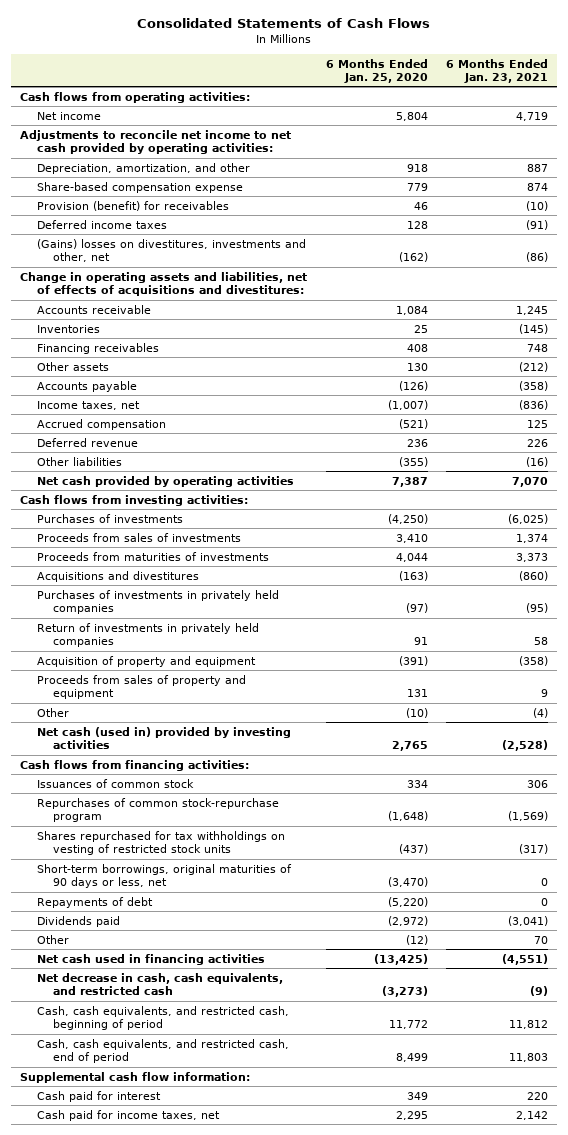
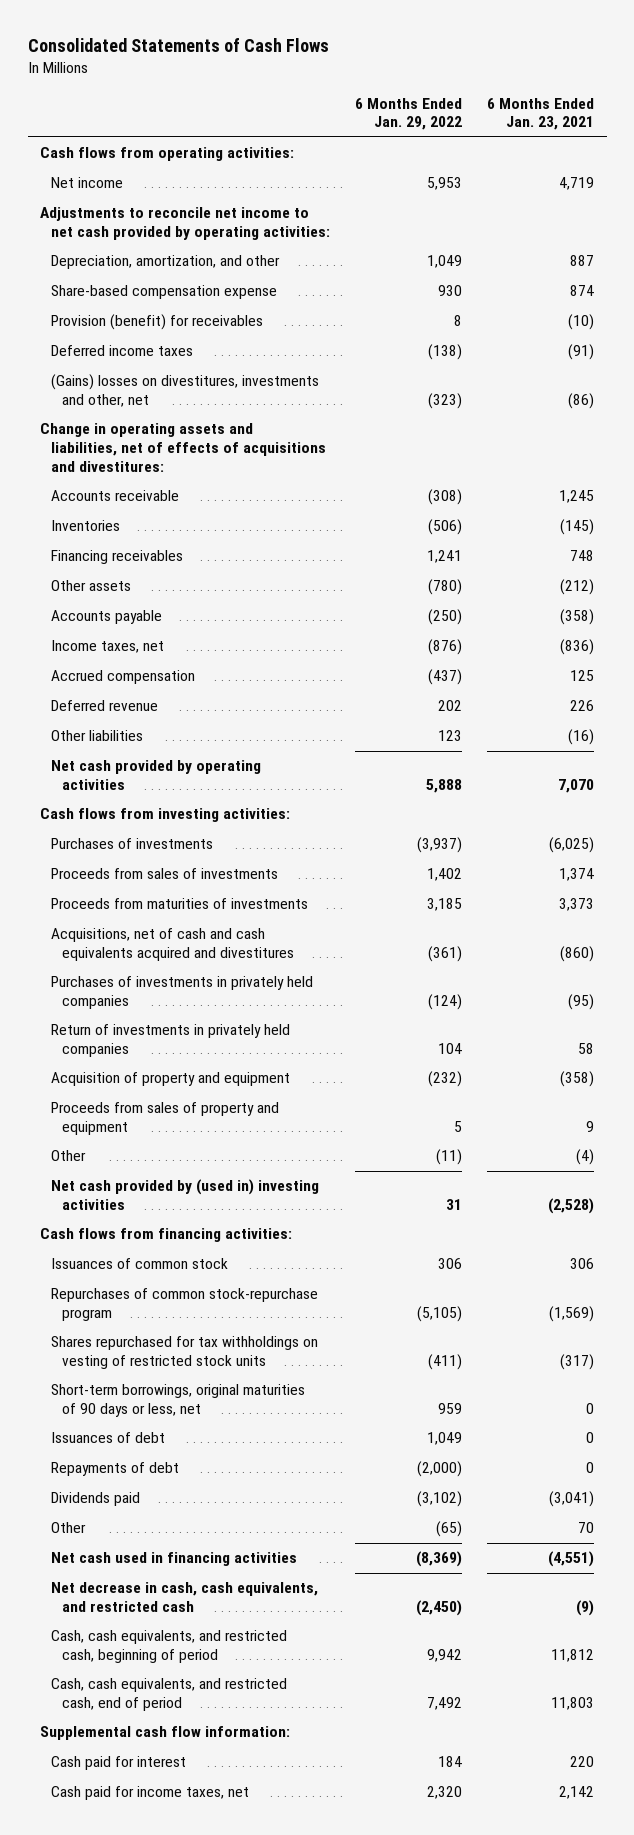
- | 6 Months Ended Jan. 25, 2020 | 6 Months Ended Jan. 23, 2021
+ | 6 Months Ended Jan. 29, 2022 | 6 Months Ended Jan. 23, 2021
- Acquisitions and divestitures | (163) | (860)
+ Acquisitions, net of cash and cash equivalents acquired and divestitures | (361) | (860)
- Net cash (used in) provided by investing activities | 2,765 | (2,528)
+ Net cash provided by (used in) investing activities | 31 | (2,528)
+ Issuances of debt | 1,049 | 0

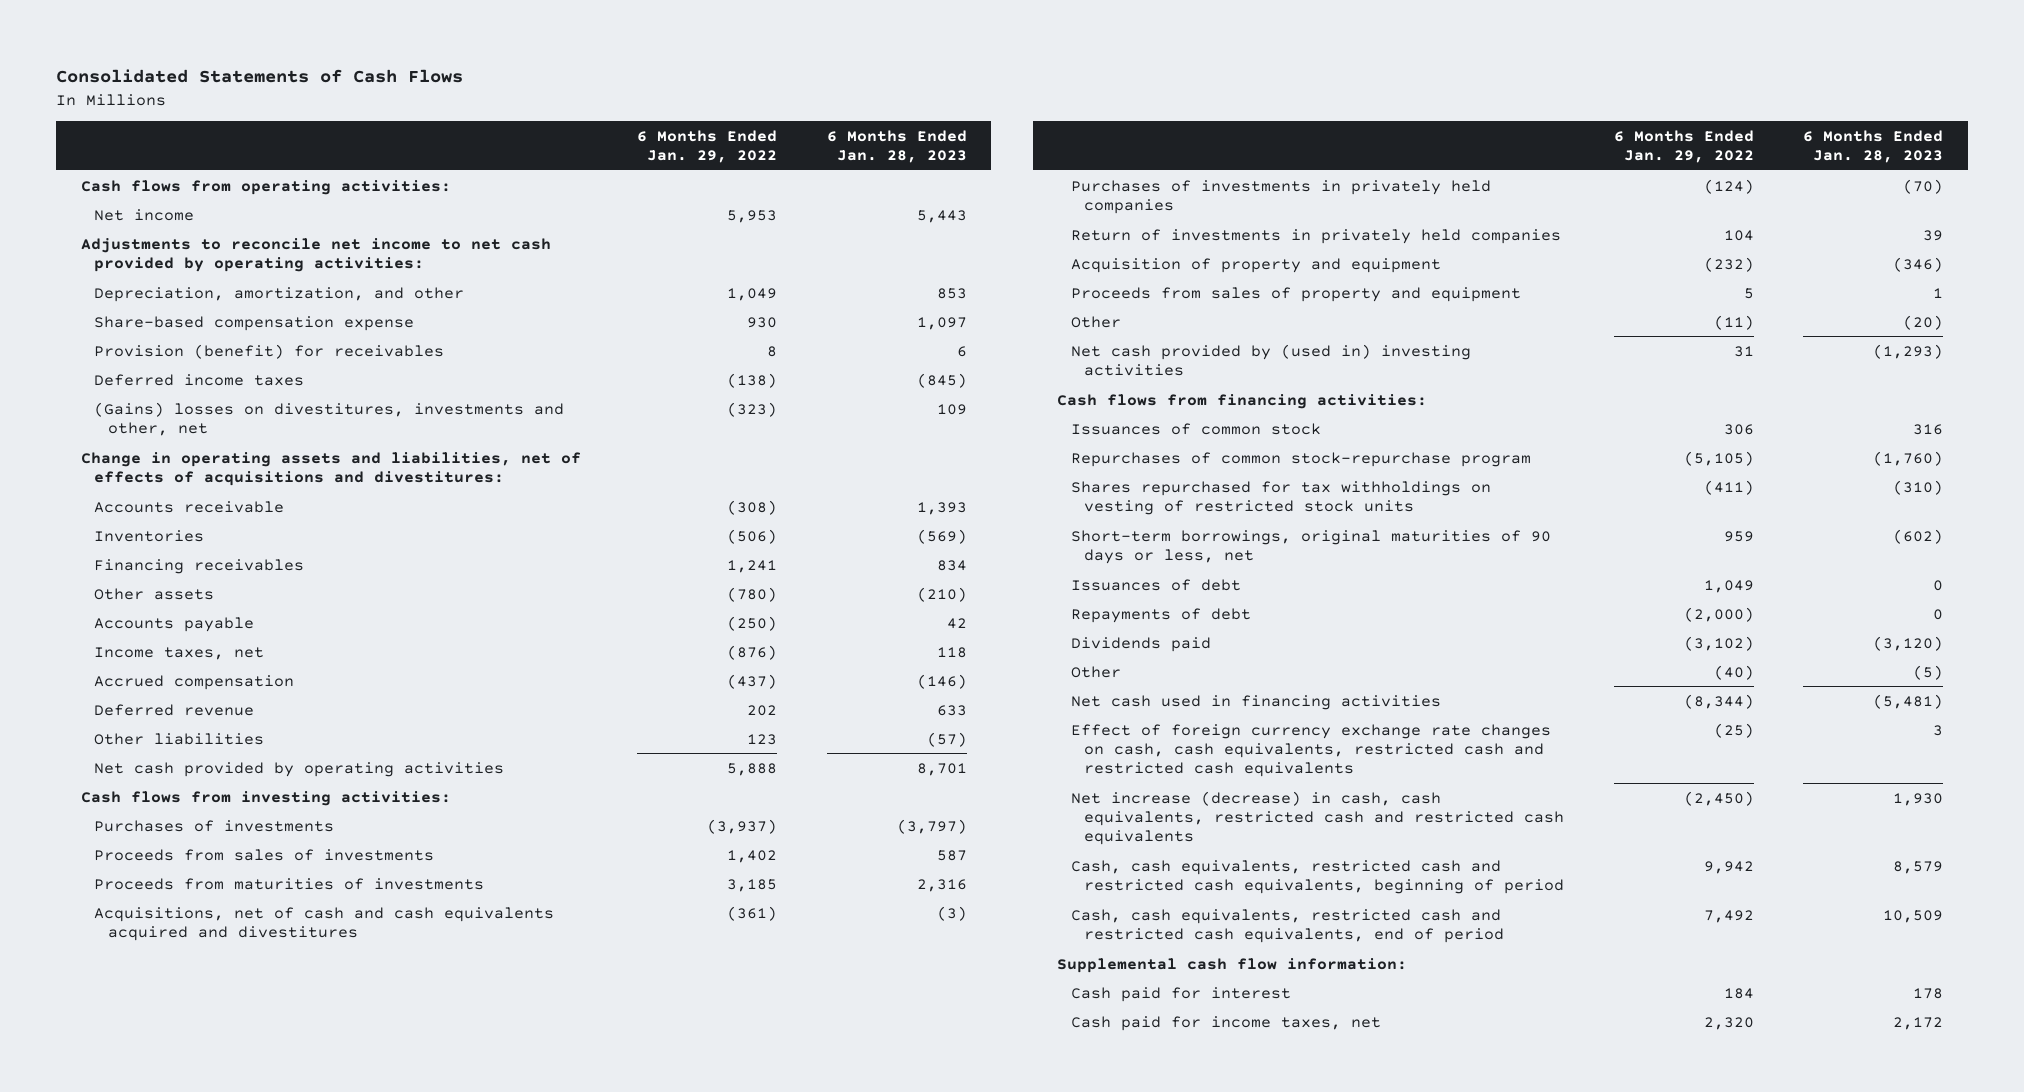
- | 6 Months Ended Jan. 29, 2022 | 6 Months Ended Jan. 23, 2021
+ | 6 Months Ended Jan. 29, 2022 | 6 Months Ended Jan. 28, 2023
- Other | (65) | 70
- Net cash used in financing activities | (8,369) | (4,551)
- Net decrease in cash, cash equivalents, and restricted cash | (2,450) | (9)
- Cash, cash equivalents, and restricted cash, beginning of period | 9,942 | 11,812
- Cash, cash equivalents, and restricted cash, end of period | 7,492 | 11,803
+ Other | (40) | (5)
+ Net cash used in financing activities | (8,344) | (5,481)
+ Effect of foreign currency exchange rate changes on cash, cash equivalents, restricted cash and restricted cash equivalents | (25) | 3
+ Net increase (decrease) in cash, cash equivalents, restricted cash and restricted cash equivalents | (2,450) | 1,930
+ Cash, cash equivalents, restricted cash and restricted cash equivalents, beginning of period | 9,942 | 8,579
+ Cash, cash equivalents, restricted cash and restricted cash equivalents, end of period | 7,492 | 10,509

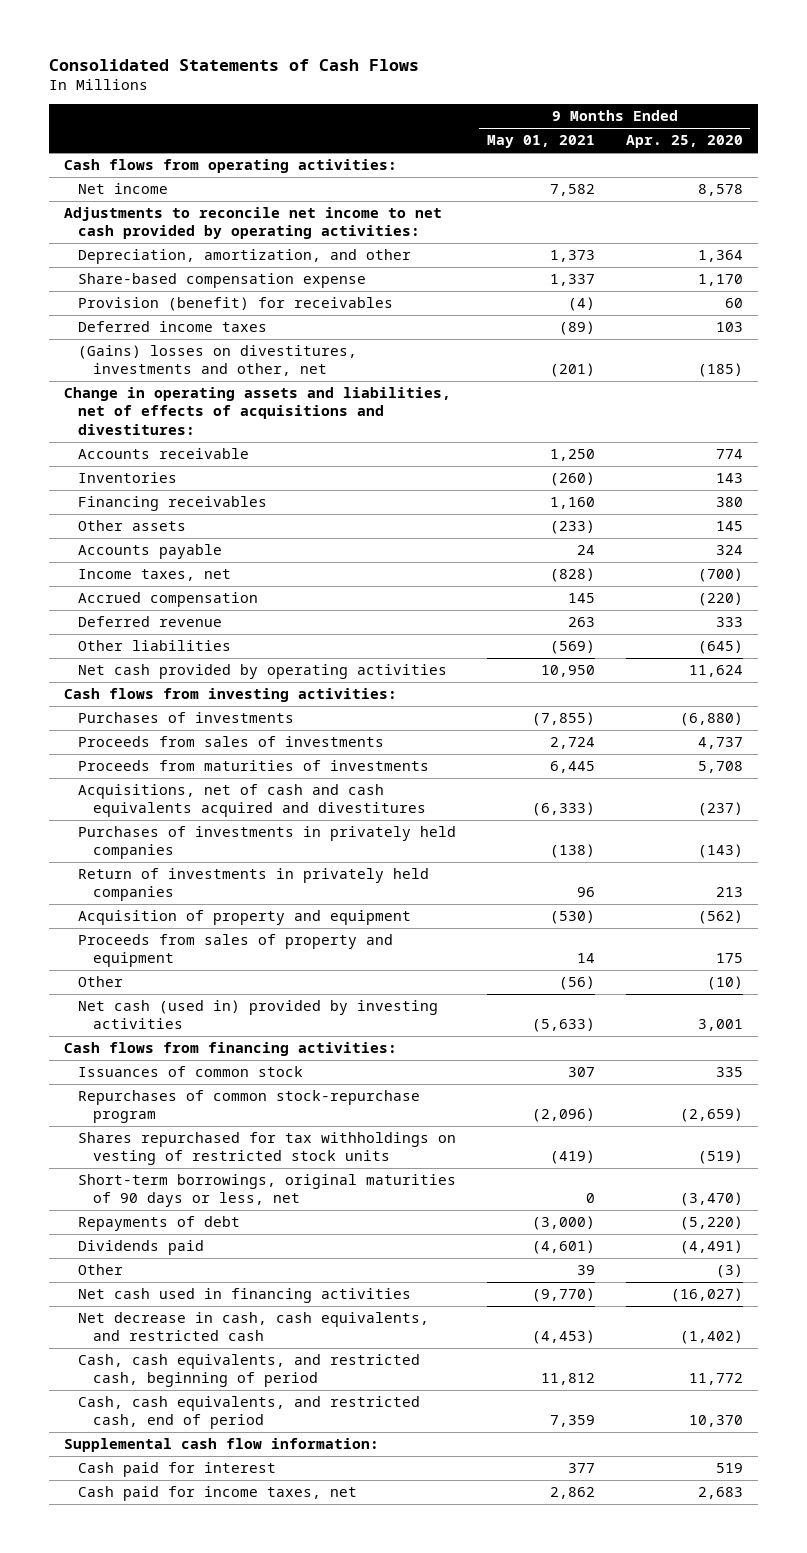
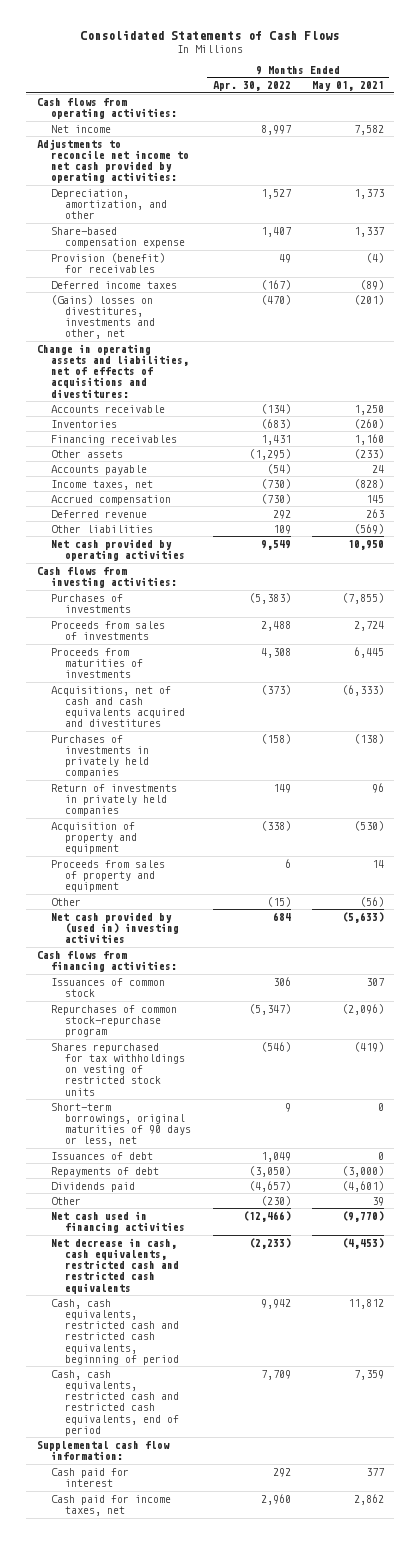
- | 9 Months Ended May 01, 2021 | 9 Months Ended Apr. 25, 2020
+ | 9 Months Ended Apr. 30, 2022 | 9 Months Ended May 01, 2021
- Net cash (used in) provided by investing activities | (5,633) | 3,001
+ Net cash provided by (used in) investing activities | 684 | (5,633)
+ Issuances of debt | 1,049 | 0
- Net decrease in cash, cash equivalents, and restricted cash | (4,453) | (1,402)
- Cash, cash equivalents, and restricted cash, beginning of period | 11,812 | 11,772
- Cash, cash equivalents, and restricted cash, end of period | 7,359 | 10,370
+ Net decrease in cash, cash equivalents, restricted cash and restricted cash equivalents | (2,233) | (4,453)
+ Cash, cash equivalents, restricted cash and restricted cash equivalents, beginning of period | 9,942 | 11,812
+ Cash, cash equivalents, restricted cash and restricted cash equivalents, end of period | 7,709 | 7,359

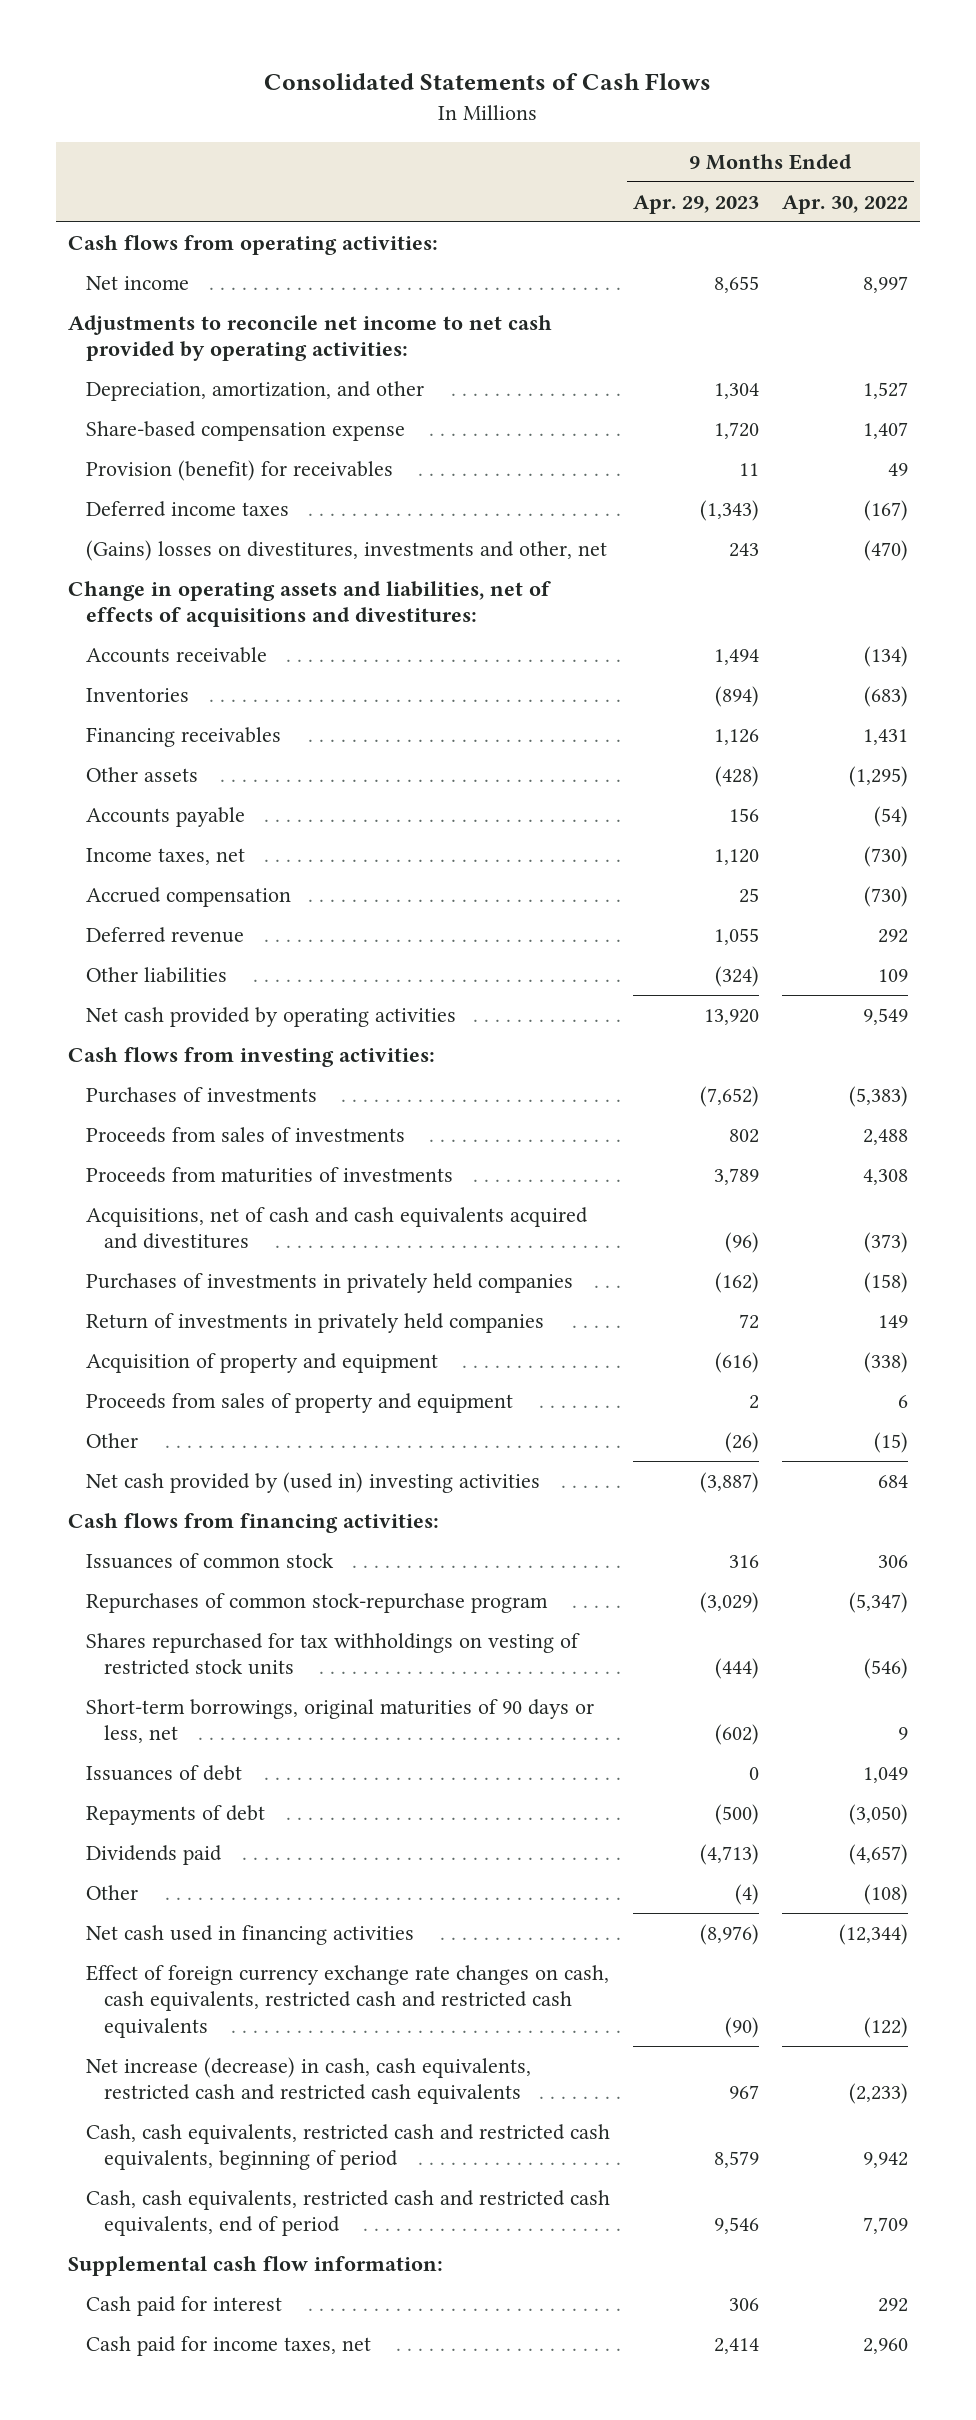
- | 9 Months Ended Apr. 30, 2022 | 9 Months Ended May 01, 2021
+ | 9 Months Ended Apr. 29, 2023 | 9 Months Ended Apr. 30, 2022
- Other | (230) | 39
- Net cash used in financing activities | (12,466) | (9,770)
- Net decrease in cash, cash equivalents, restricted cash and restricted cash equivalents | (2,233) | (4,453)
+ Other | (4) | (108)
+ Net cash used in financing activities | (8,976) | (12,344)
+ Effect of foreign currency exchange rate changes on cash, cash equivalents, restricted cash and restricted cash equivalents | (90) | (122)
+ Net increase (decrease) in cash, cash equivalents, restricted cash and restricted cash equivalents | 967 | (2,233)

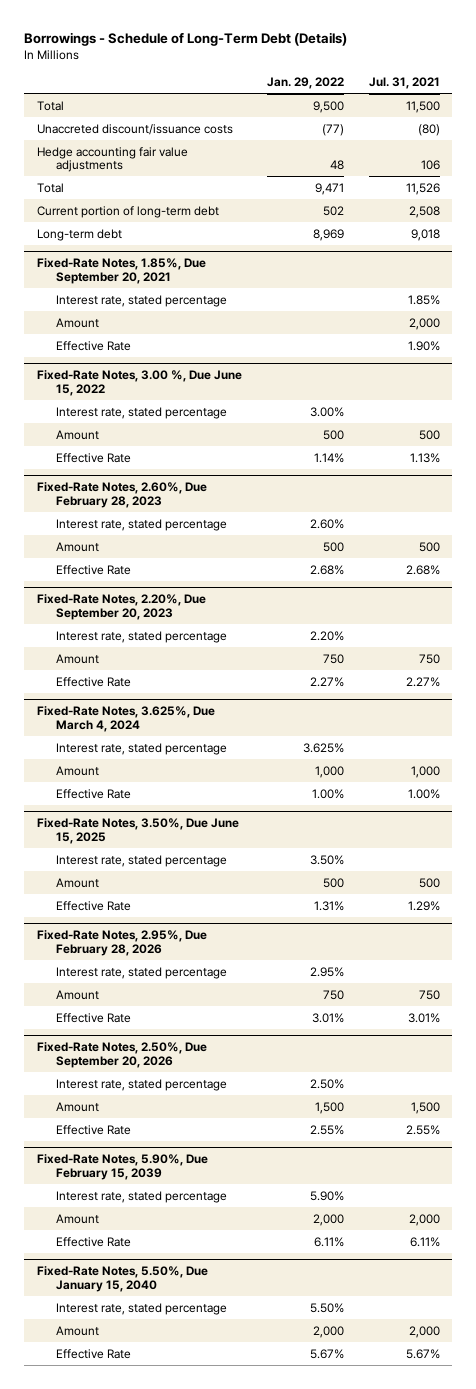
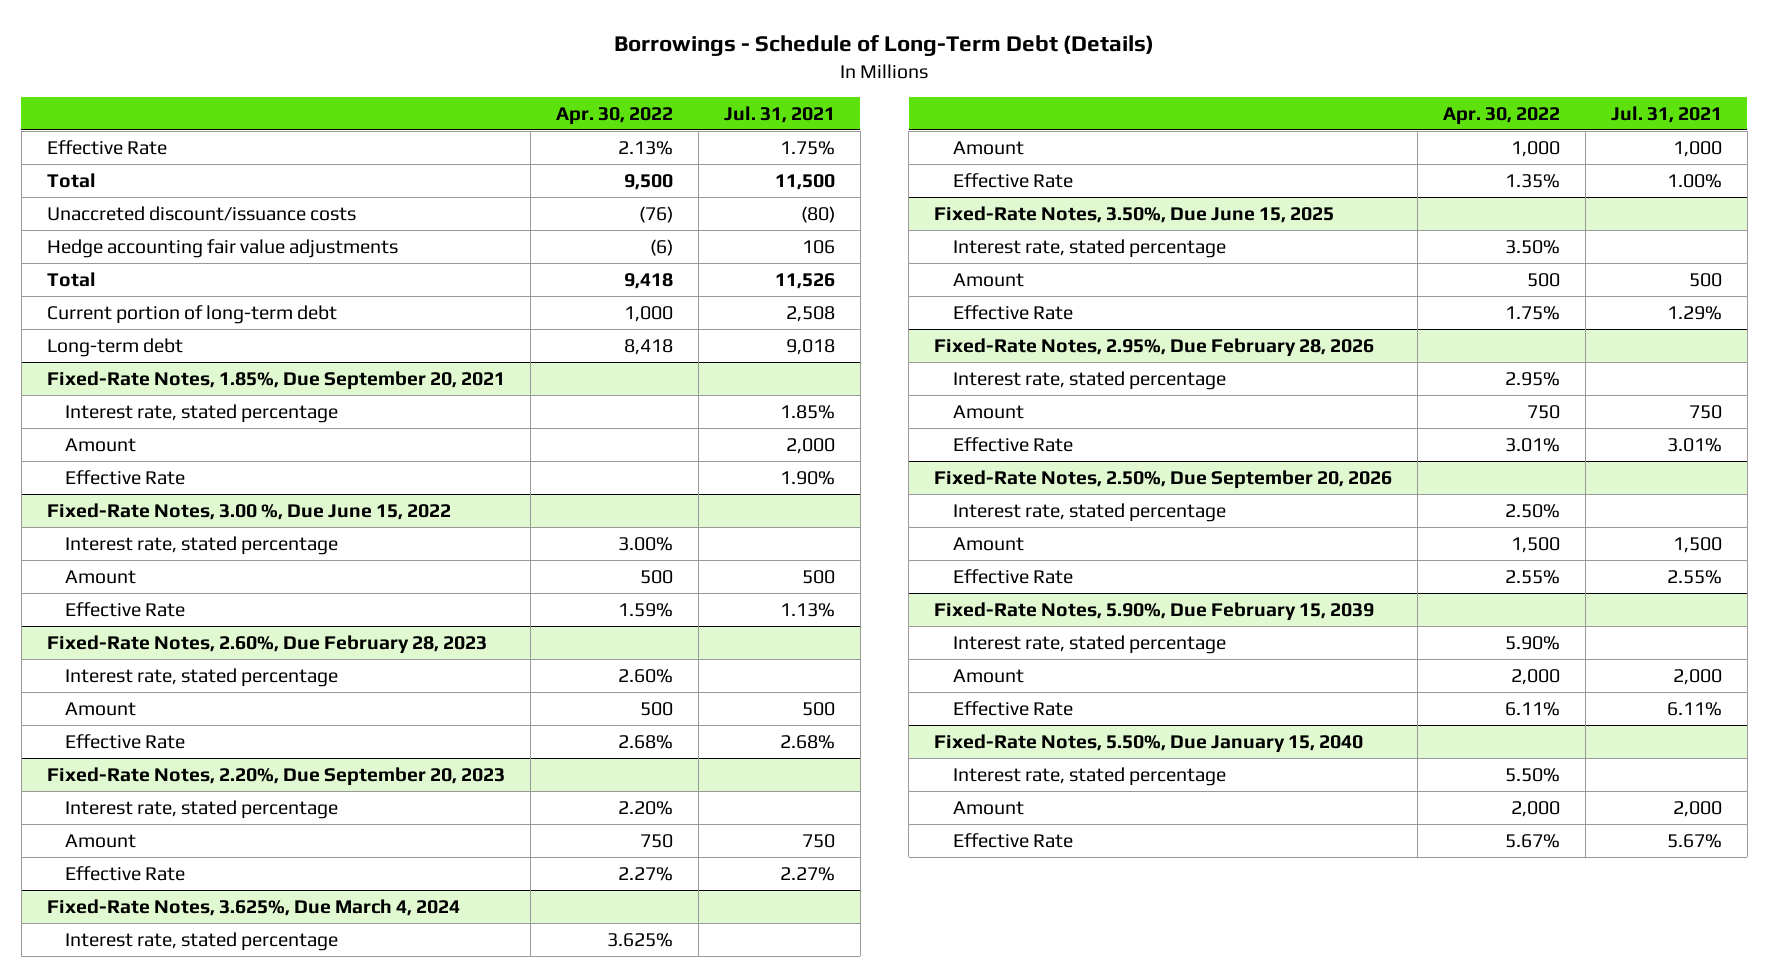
- | Jan. 29, 2022 | Jul. 31, 2021
+ | Apr. 30, 2022 | Jul. 31, 2021
+ Effective Rate | 2.13% | 1.75%

